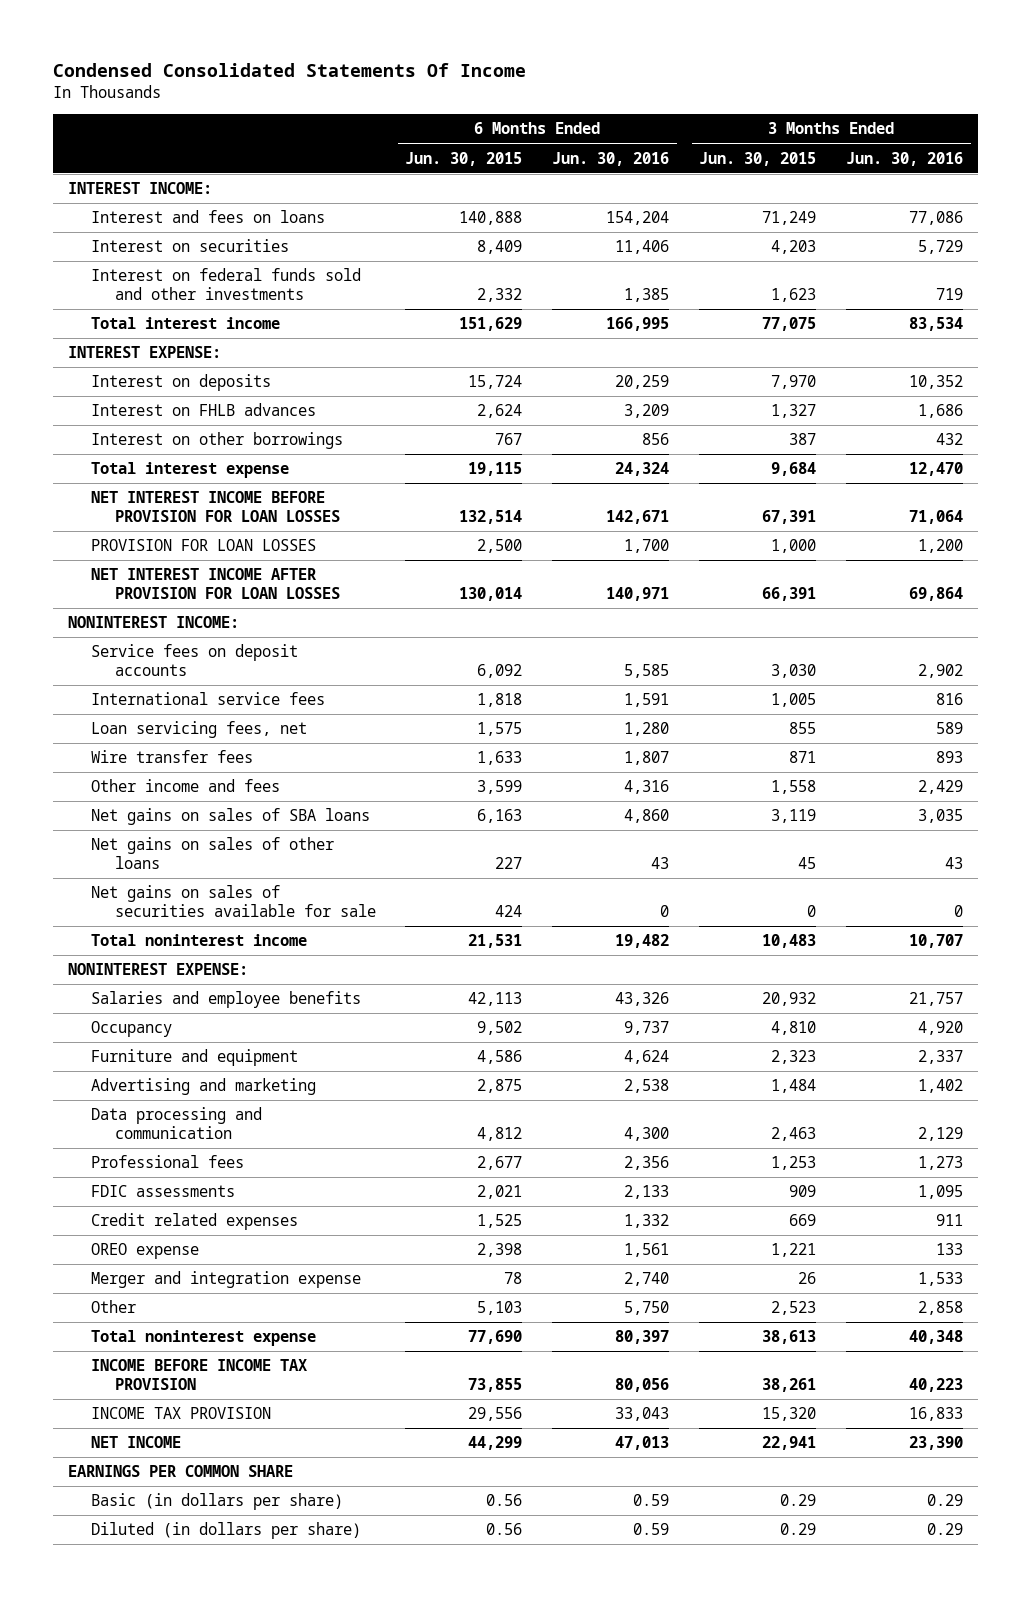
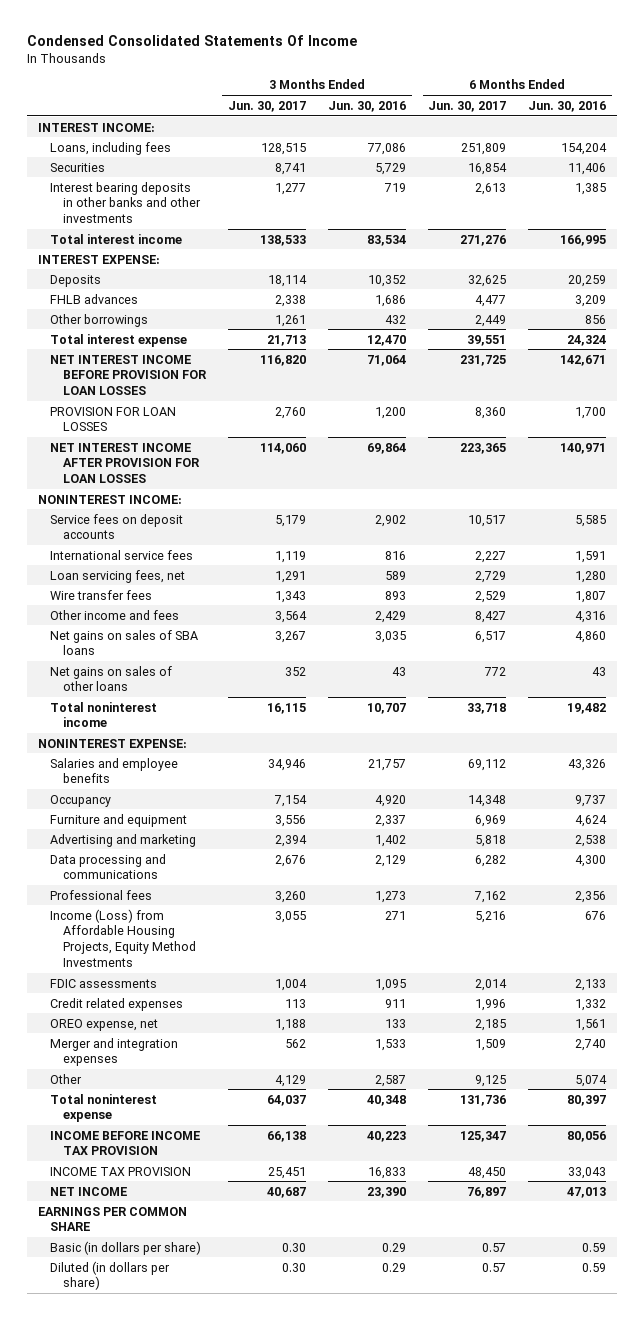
- | 6 Months Ended Jun. 30, 2015 | 6 Months Ended Jun. 30, 2016 | 3 Months Ended Jun. 30, 2015 | 3 Months Ended Jun. 30, 2016
+ | 3 Months Ended Jun. 30, 2017 | 3 Months Ended Jun. 30, 2016 | 6 Months Ended Jun. 30, 2017 | 6 Months Ended Jun. 30, 2016
- Interest and fees on loans | 140,888 | 154,204 | 71,249 | 77,086
- Interest on securities | 8,409 | 11,406 | 4,203 | 5,729
- Interest on federal funds sold and other investments | 2,332 | 1,385 | 1,623 | 719
+ Loans, including fees | 128,515 | 77,086 | 251,809 | 154,204
+ Securities | 8,741 | 5,729 | 16,854 | 11,406
+ Interest bearing deposits in other banks and other investments | 1,277 | 719 | 2,613 | 1,385
- Interest on deposits | 15,724 | 20,259 | 7,970 | 10,352
- Interest on FHLB advances | 2,624 | 3,209 | 1,327 | 1,686
- Interest on other borrowings | 767 | 856 | 387 | 432
+ Deposits | 18,114 | 10,352 | 32,625 | 20,259
+ FHLB advances | 2,338 | 1,686 | 4,477 | 3,209
+ Other borrowings | 1,261 | 432 | 2,449 | 856
- Net gains on sales of securities available for sale | 424 | 0 | 0 | 0
- Data processing and communication | 4,812 | 4,300 | 2,463 | 2,129
+ Data processing and communications | 2,676 | 2,129 | 6,282 | 4,300
+ Income (Loss) from Affordable Housing Projects, Equity Method Investments | 3,055 | 271 | 5,216 | 676
- OREO expense | 2,398 | 1,561 | 1,221 | 133
- Merger and integration expense | 78 | 2,740 | 26 | 1,533
- Other | 5,103 | 5,750 | 2,523 | 2,858
+ OREO expense, net | 1,188 | 133 | 2,185 | 1,561
+ Merger and integration expenses | 562 | 1,533 | 1,509 | 2,740
+ Other | 4,129 | 2,587 | 9,125 | 5,074

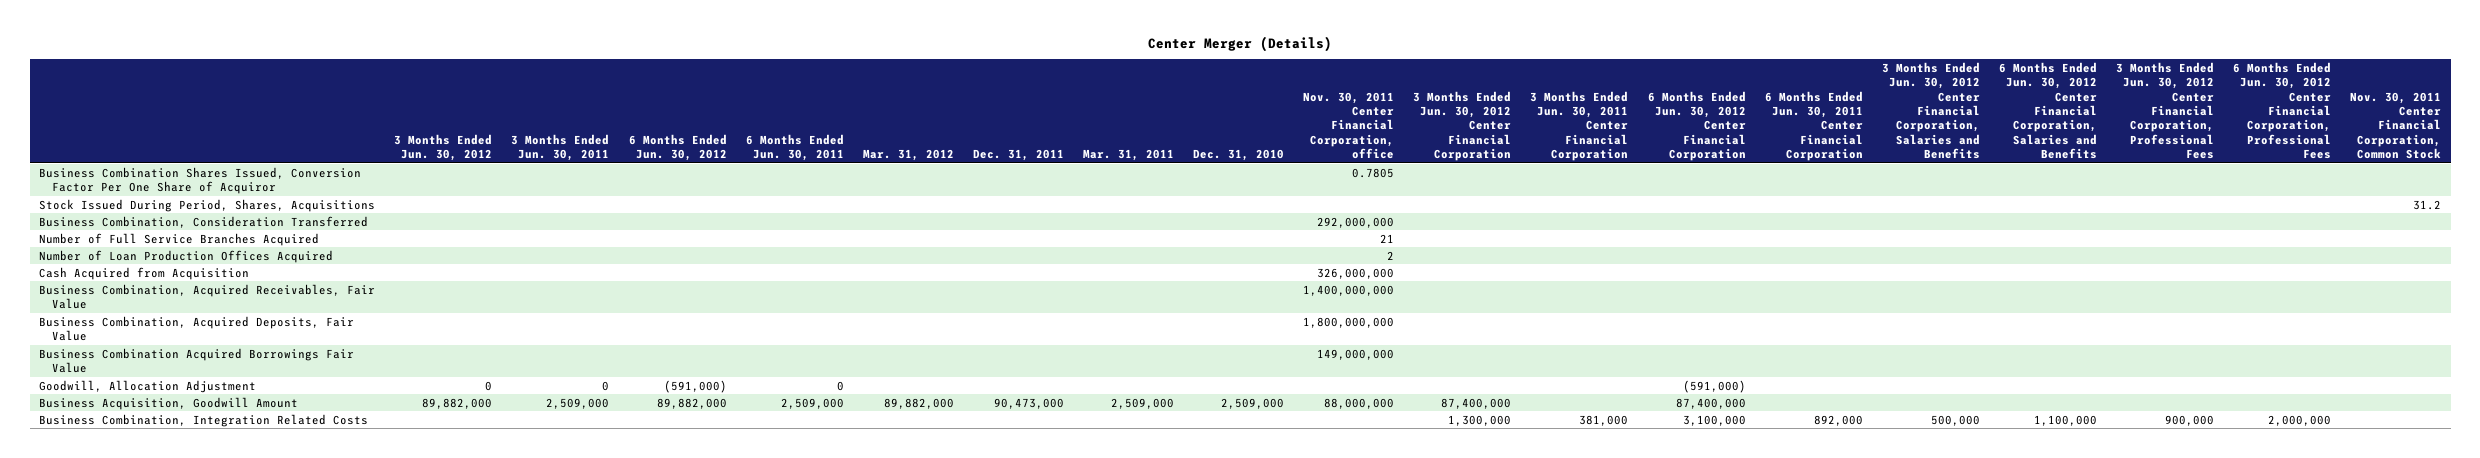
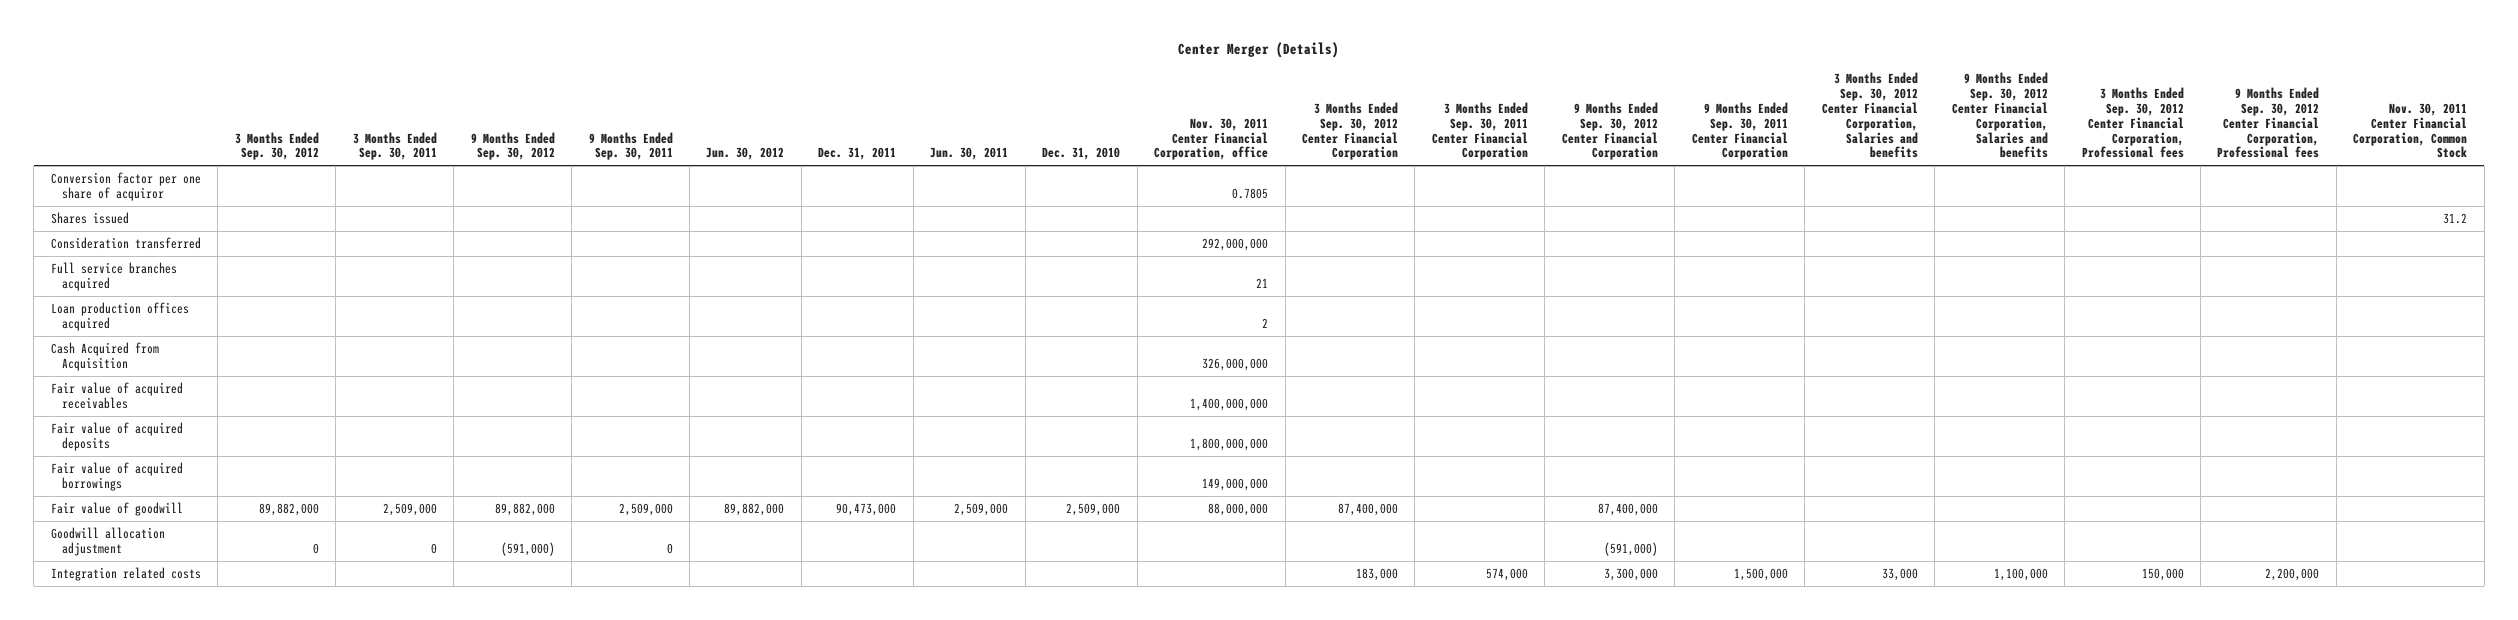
- | 3 Months Ended Jun. 30, 2012 | 3 Months Ended Jun. 30, 2011 | 6 Months Ended Jun. 30, 2012 | 6 Months Ended Jun. 30, 2011 | Mar. 31, 2012 | Dec. 31, 2011 | Mar. 31, 2011 | Dec. 31, 2010 | Nov. 30, 2011 Center Financial Corporation, office | 3 Months Ended Jun. 30, 2012 Center Financial Corporation | 3 Months Ended Jun. 30, 2011 Center Financial Corporation | 6 Months Ended Jun. 30, 2012 Center Financial Corporation | 6 Months Ended Jun. 30, 2011 Center Financial Corporation | 3 Months Ended Jun. 30, 2012 Center Financial Corporation, Salaries and Benefits | 6 Months Ended Jun. 30, 2012 Center Financial Corporation, Salaries and Benefits | 3 Months Ended Jun. 30, 2012 Center Financial Corporation, Professional Fees | 6 Months Ended Jun. 30, 2012 Center Financial Corporation, Professional Fees | Nov. 30, 2011 Center Financial Corporation, Common Stock
+ | 3 Months Ended Sep. 30, 2012 | 3 Months Ended Sep. 30, 2011 | 9 Months Ended Sep. 30, 2012 | 9 Months Ended Sep. 30, 2011 | Jun. 30, 2012 | Dec. 31, 2011 | Jun. 30, 2011 | Dec. 31, 2010 | Nov. 30, 2011 Center Financial Corporation, office | 3 Months Ended Sep. 30, 2012 Center Financial Corporation | 3 Months Ended Sep. 30, 2011 Center Financial Corporation | 9 Months Ended Sep. 30, 2012 Center Financial Corporation | 9 Months Ended Sep. 30, 2011 Center Financial Corporation | 3 Months Ended Sep. 30, 2012 Center Financial Corporation, Salaries and benefits | 9 Months Ended Sep. 30, 2012 Center Financial Corporation, Salaries and benefits | 3 Months Ended Sep. 30, 2012 Center Financial Corporation, Professional fees | 9 Months Ended Sep. 30, 2012 Center Financial Corporation, Professional fees | Nov. 30, 2011 Center Financial Corporation, Common Stock
- Business Combination Shares Issued, Conversion Factor Per One Share of Acquiror | | | | | | | | | 0.7805 | | | | | | | | |
- Stock Issued During Period, Shares, Acquisitions | | | | | | | | | | | | | | | | | | 31.2
- Business Combination, Consideration Transferred | | | | | | | | | 292,000,000 | | | | | | | | |
- Number of Full Service Branches Acquired | | | | | | | | | 21 | | | | | | | | |
- Number of Loan Production Offices Acquired | | | | | | | | | 2 | | | | | | | | |
+ Conversion factor per one share of acquiror | | | | | | | | | 0.7805 | | | | | | | | |
+ Shares issued | | | | | | | | | | | | | | | | | | 31.2
+ Consideration transferred | | | | | | | | | 292,000,000 | | | | | | | | |
+ Full service branches acquired | | | | | | | | | 21 | | | | | | | | |
+ Loan production offices acquired | | | | | | | | | 2 | | | | | | | | |
- Business Combination, Acquired Receivables, Fair Value | | | | | | | | | 1,400,000,000 | | | | | | | | |
- Business Combination, Acquired Deposits, Fair Value | | | | | | | | | 1,800,000,000 | | | | | | | | |
- Business Combination Acquired Borrowings Fair Value | | | | | | | | | 149,000,000 | | | | | | | | |
- Goodwill, Allocation Adjustment | 0 | 0 | (591,000) | 0 | | | | | | | | (591,000) | | | | | |
- Business Acquisition, Goodwill Amount | 89,882,000 | 2,509,000 | 89,882,000 | 2,509,000 | 89,882,000 | 90,473,000 | 2,509,000 | 2,509,000 | 88,000,000 | 87,400,000 | | 87,400,000 | | | | | |
- Business Combination, Integration Related Costs | | | | | | | | | | 1,300,000 | 381,000 | 3,100,000 | 892,000 | 500,000 | 1,100,000 | 900,000 | 2,000,000 |
+ Fair value of acquired receivables | | | | | | | | | 1,400,000,000 | | | | | | | | |
+ Fair value of acquired deposits | | | | | | | | | 1,800,000,000 | | | | | | | | |
+ Fair value of acquired borrowings | | | | | | | | | 149,000,000 | | | | | | | | |
+ Fair value of goodwill | 89,882,000 | 2,509,000 | 89,882,000 | 2,509,000 | 89,882,000 | 90,473,000 | 2,509,000 | 2,509,000 | 88,000,000 | 87,400,000 | | 87,400,000 | | | | | |
+ Goodwill allocation adjustment | 0 | 0 | (591,000) | 0 | | | | | | | | (591,000) | | | | | |
+ Integration related costs | | | | | | | | | | 183,000 | 574,000 | 3,300,000 | 1,500,000 | 33,000 | 1,100,000 | 150,000 | 2,200,000 |

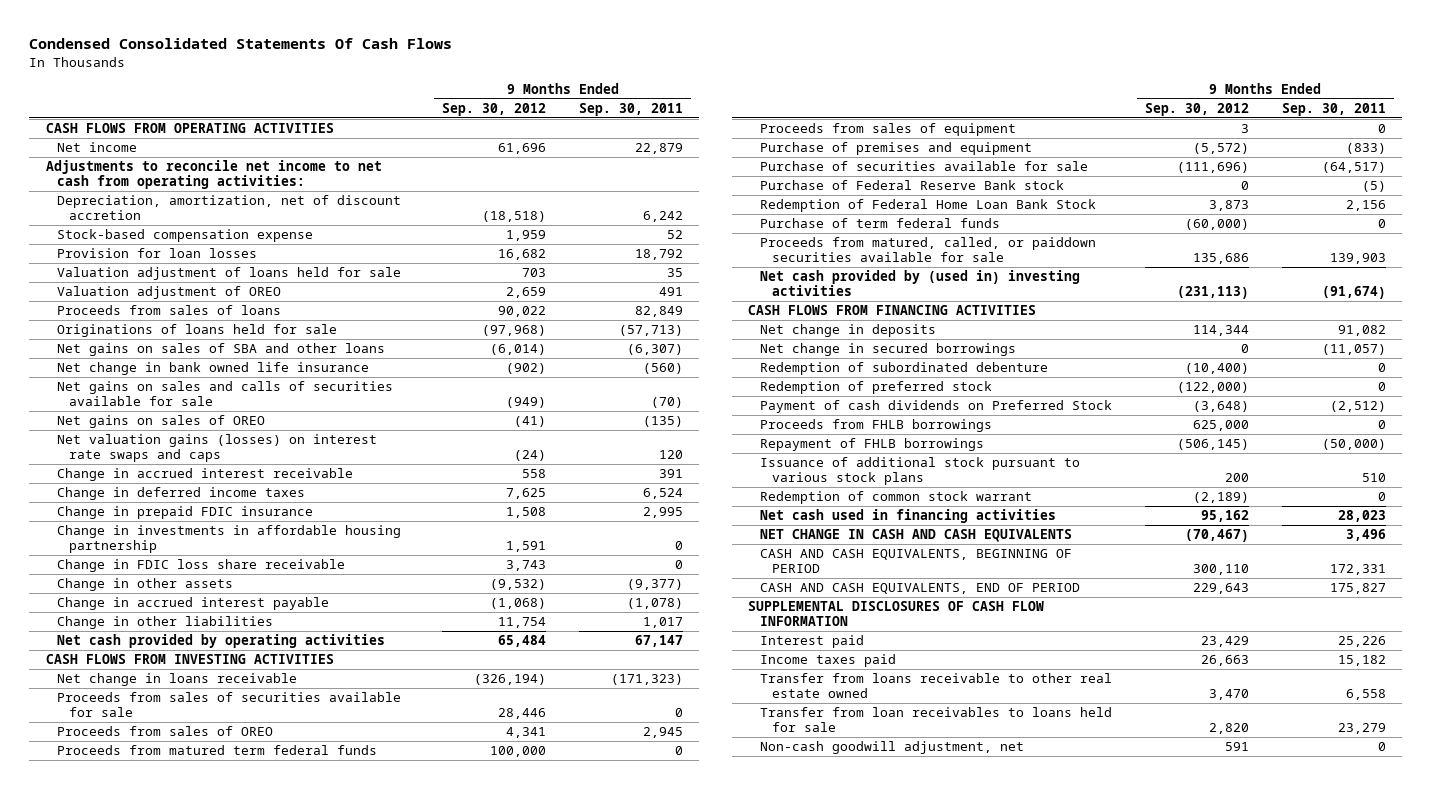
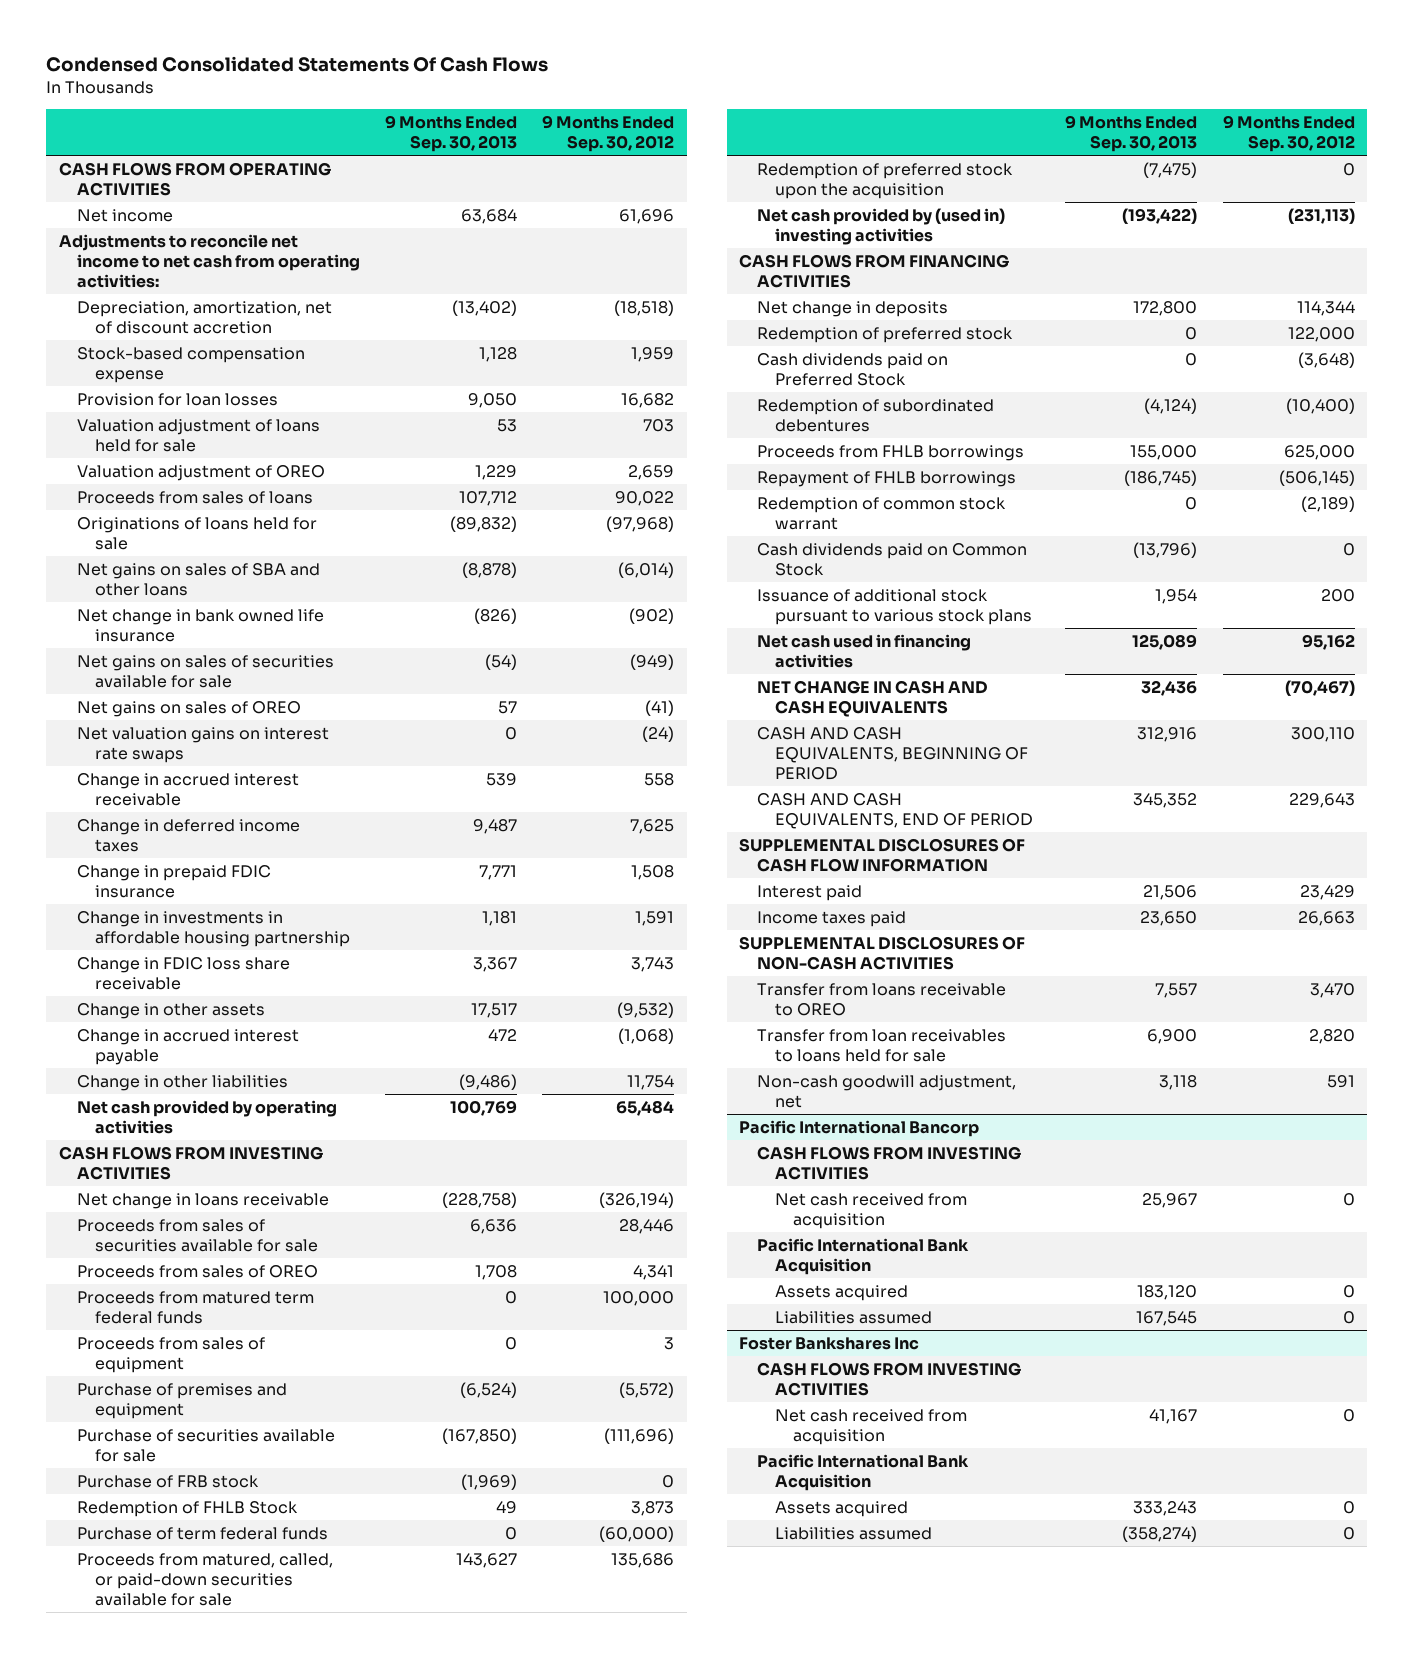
- | 9 Months Ended Sep. 30, 2012 | 9 Months Ended Sep. 30, 2011
+ | 9 Months Ended Sep. 30, 2013 | 9 Months Ended Sep. 30, 2012
- Net gains on sales and calls of securities available for sale | (949) | (70)
+ Net gains on sales of securities available for sale | (54) | (949)
- Net valuation gains (losses) on interest rate swaps and caps | (24) | 120
+ Net valuation gains on interest rate swaps | 0 | (24)
- Purchase of Federal Reserve Bank stock | 0 | (5)
- Redemption of Federal Home Loan Bank Stock | 3,873 | 2,156
+ Purchase of FRB stock | (1,969) | 0
+ Redemption of FHLB Stock | 49 | 3,873
- Proceeds from matured, called, or paiddown securities available for sale | 135,686 | 139,903
+ Proceeds from matured, called, or paid-down securities available for sale | 143,627 | 135,686
+ Redemption of preferred stock upon the acquisition | (7,475) | 0
- Net change in secured borrowings | 0 | (11,057)
- Redemption of subordinated debenture | (10,400) | 0
- Redemption of preferred stock | (122,000) | 0
- Payment of cash dividends on Preferred Stock | (3,648) | (2,512)
+ Redemption of preferred stock | 0 | 122,000
+ Cash dividends paid on Preferred Stock | 0 | (3,648)
+ Redemption of subordinated debentures | (4,124) | (10,400)
+ Cash dividends paid on Common Stock | (13,796) | 0
moved down: Issuance of additional stock pursuant to various stock plans | 1,954 | 200
- Transfer from loans receivable to other real estate owned | 3,470 | 6,558
+ SUPPLEMENTAL DISCLOSURES OF NON-CASH ACTIVITIES
+ Transfer from loans receivable to OREO | 7,557 | 3,470
+ Pacific International Bancorp
+ CASH FLOWS FROM INVESTING ACTIVITIES
+ Net cash received from acquisition | 25,967 | 0
+ Pacific International Bank Acquisition
+ Assets acquired | 183,120 | 0
+ Liabilities assumed | 167,545 | 0
+ Foster Bankshares Inc
+ CASH FLOWS FROM INVESTING ACTIVITIES
+ Net cash received from acquisition | 41,167 | 0
+ Pacific International Bank Acquisition
+ Assets acquired | 333,243 | 0
+ Liabilities assumed | (358,274) | 0

